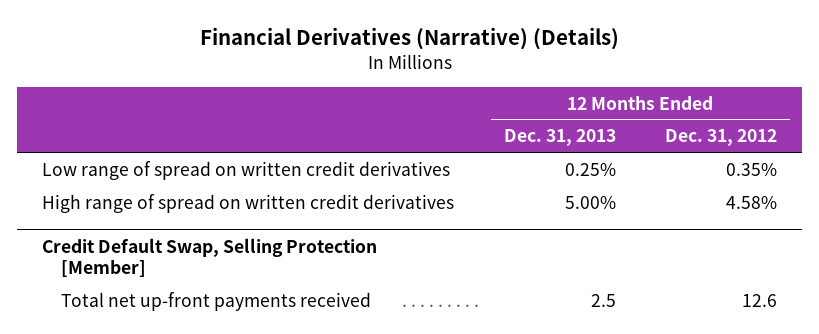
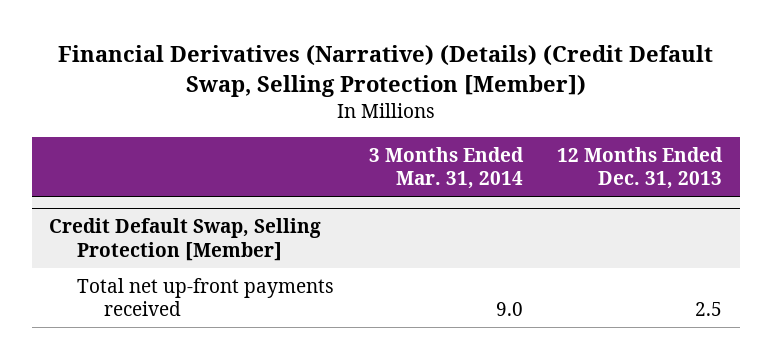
- Financial Derivatives (Narrative) (Details)
+ Financial Derivatives (Narrative) (Details) (Credit Default Swap, Selling Protection [Member])
- | 12 Months Ended Dec. 31, 2013 | 12 Months Ended Dec. 31, 2012
+ | 3 Months Ended Mar. 31, 2014 | 12 Months Ended Dec. 31, 2013
- Low range of spread on written credit derivatives | 0.25% | 0.35%
- High range of spread on written credit derivatives | 5.00% | 4.58%

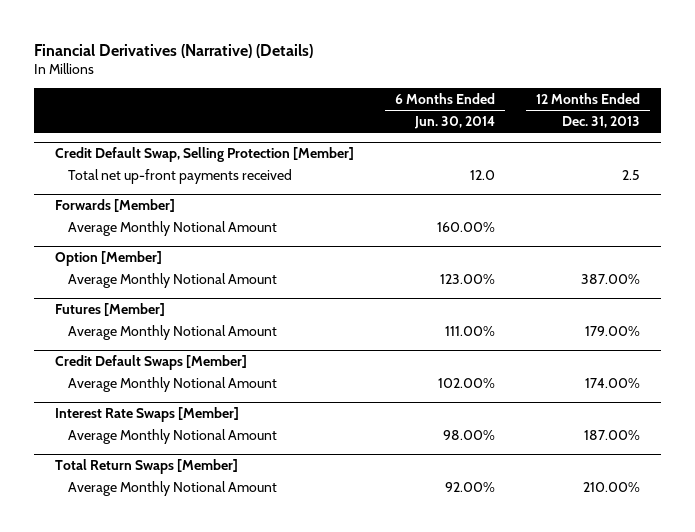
- Financial Derivatives (Narrative) (Details) (Credit Default Swap, Selling Protection [Member])
+ Financial Derivatives (Narrative) (Details)
- | 3 Months Ended Mar. 31, 2014 | 12 Months Ended Dec. 31, 2013
+ | 6 Months Ended Jun. 30, 2014 | 12 Months Ended Dec. 31, 2013
+ Forwards [Member]
+ Average Monthly Notional Amount | 160.00% |
+ Option [Member]
+ Average Monthly Notional Amount | 123.00% | 387.00%
+ Futures [Member]
+ Average Monthly Notional Amount | 111.00% | 179.00%
+ Credit Default Swaps [Member]
+ Average Monthly Notional Amount | 102.00% | 174.00%
+ Interest Rate Swaps [Member]
+ Average Monthly Notional Amount | 98.00% | 187.00%
+ Total Return Swaps [Member]
+ Average Monthly Notional Amount | 92.00% | 210.00%

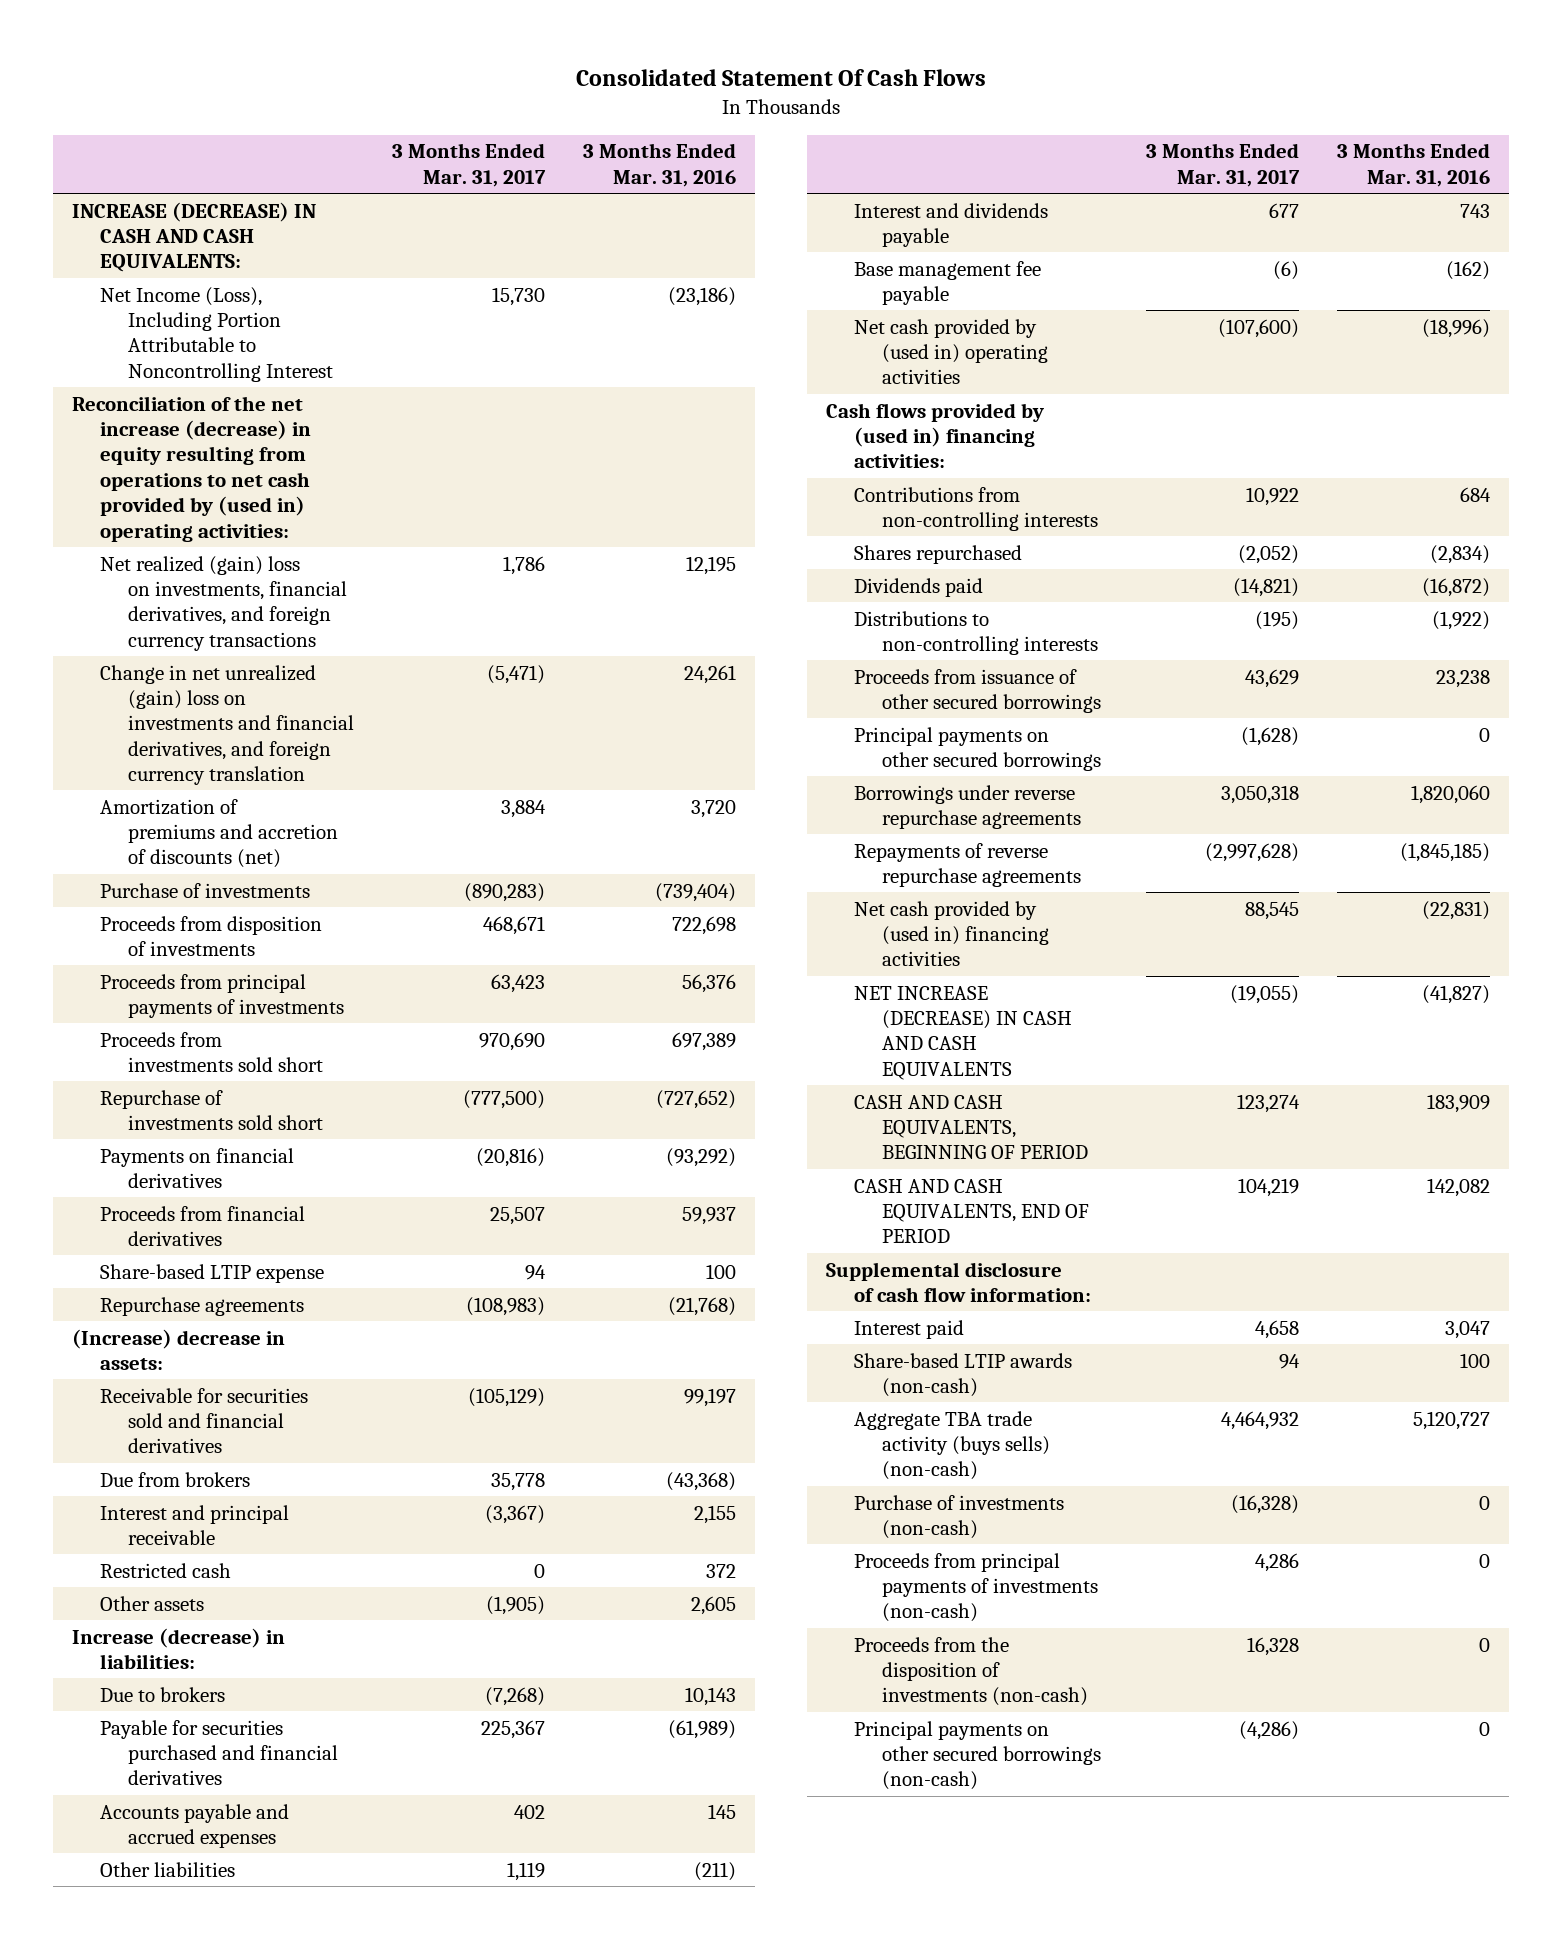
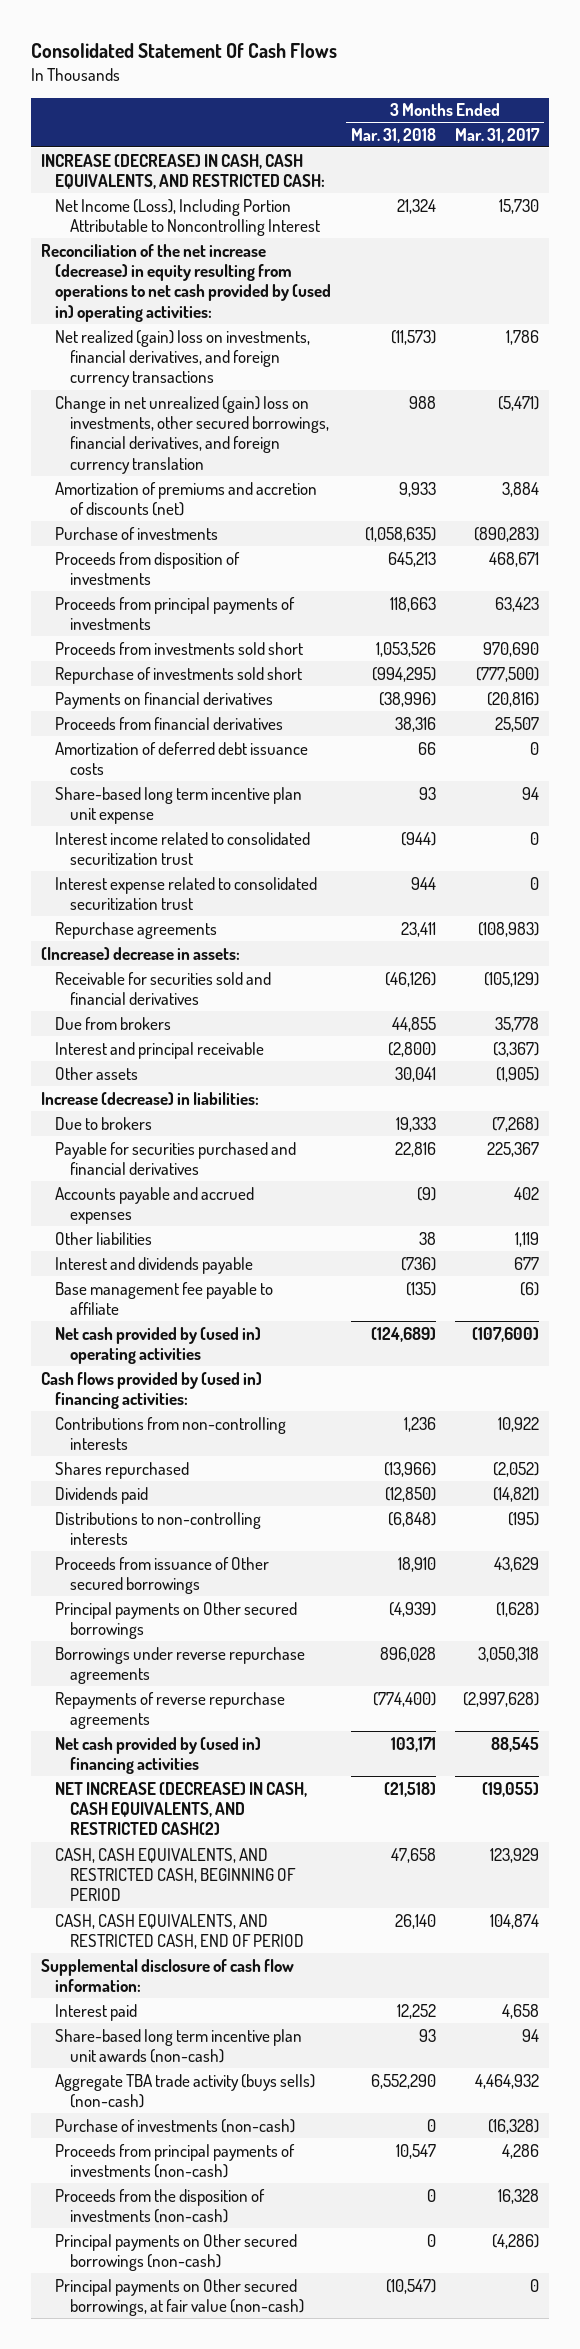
- | 3 Months Ended Mar. 31, 2017 | 3 Months Ended Mar. 31, 2016
+ | 3 Months Ended Mar. 31, 2018 | 3 Months Ended Mar. 31, 2017
- INCREASE (DECREASE) IN CASH AND CASH EQUIVALENTS:
+ INCREASE (DECREASE) IN CASH, CASH EQUIVALENTS, AND RESTRICTED CASH:
- Change in net unrealized (gain) loss on investments and financial derivatives, and foreign currency translation | (5,471) | 24,261
+ Change in net unrealized (gain) loss on investments, other secured borrowings, financial derivatives, and foreign currency translation | 988 | (5,471)
- Share-based LTIP expense | 94 | 100
+ Amortization of deferred debt issuance costs | 66 | 0
+ Share-based long term incentive plan unit expense | 93 | 94
+ Interest income related to consolidated securitization trust | (944) | 0
+ Interest expense related to consolidated securitization trust | 944 | 0
- Restricted cash | 0 | 372
- Base management fee payable | (6) | (162)
+ Base management fee payable to affiliate | (135) | (6)
- Proceeds from issuance of other secured borrowings | 43,629 | 23,238
- Principal payments on other secured borrowings | (1,628) | 0
+ Proceeds from issuance of Other secured borrowings | 18,910 | 43,629
+ Principal payments on Other secured borrowings | (4,939) | (1,628)
- NET INCREASE (DECREASE) IN CASH AND CASH EQUIVALENTS | (19,055) | (41,827)
- CASH AND CASH EQUIVALENTS, BEGINNING OF PERIOD | 123,274 | 183,909
- CASH AND CASH EQUIVALENTS, END OF PERIOD | 104,219 | 142,082
+ NET INCREASE (DECREASE) IN CASH, CASH EQUIVALENTS, AND RESTRICTED CASH(2) | (21,518) | (19,055)
+ CASH, CASH EQUIVALENTS, AND RESTRICTED CASH, BEGINNING OF PERIOD | 47,658 | 123,929
+ CASH, CASH EQUIVALENTS, AND RESTRICTED CASH, END OF PERIOD | 26,140 | 104,874
- Share-based LTIP awards (non-cash) | 94 | 100
+ Share-based long term incentive plan unit awards (non-cash) | 93 | 94
- Principal payments on other secured borrowings (non-cash) | (4,286) | 0
+ Principal payments on Other secured borrowings (non-cash) | 0 | (4,286)
+ Principal payments on Other secured borrowings, at fair value (non-cash) | (10,547) | 0

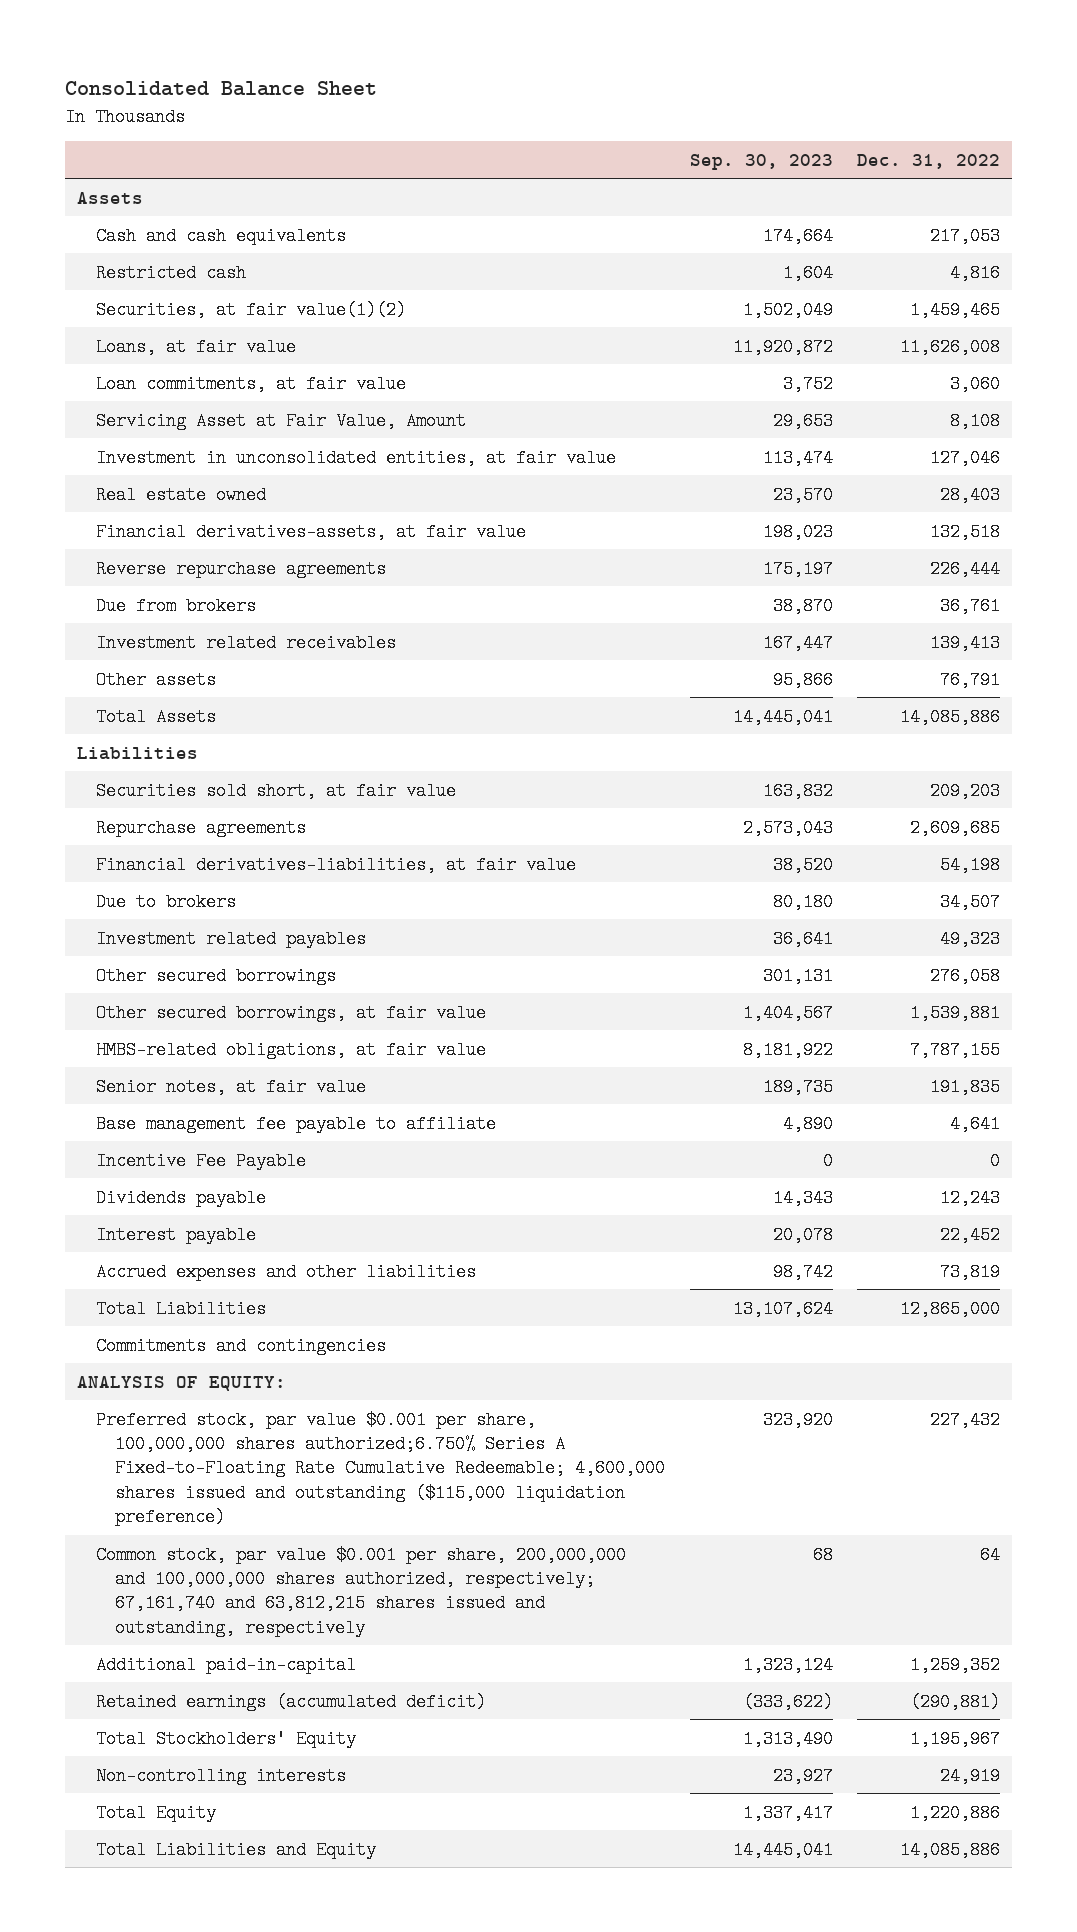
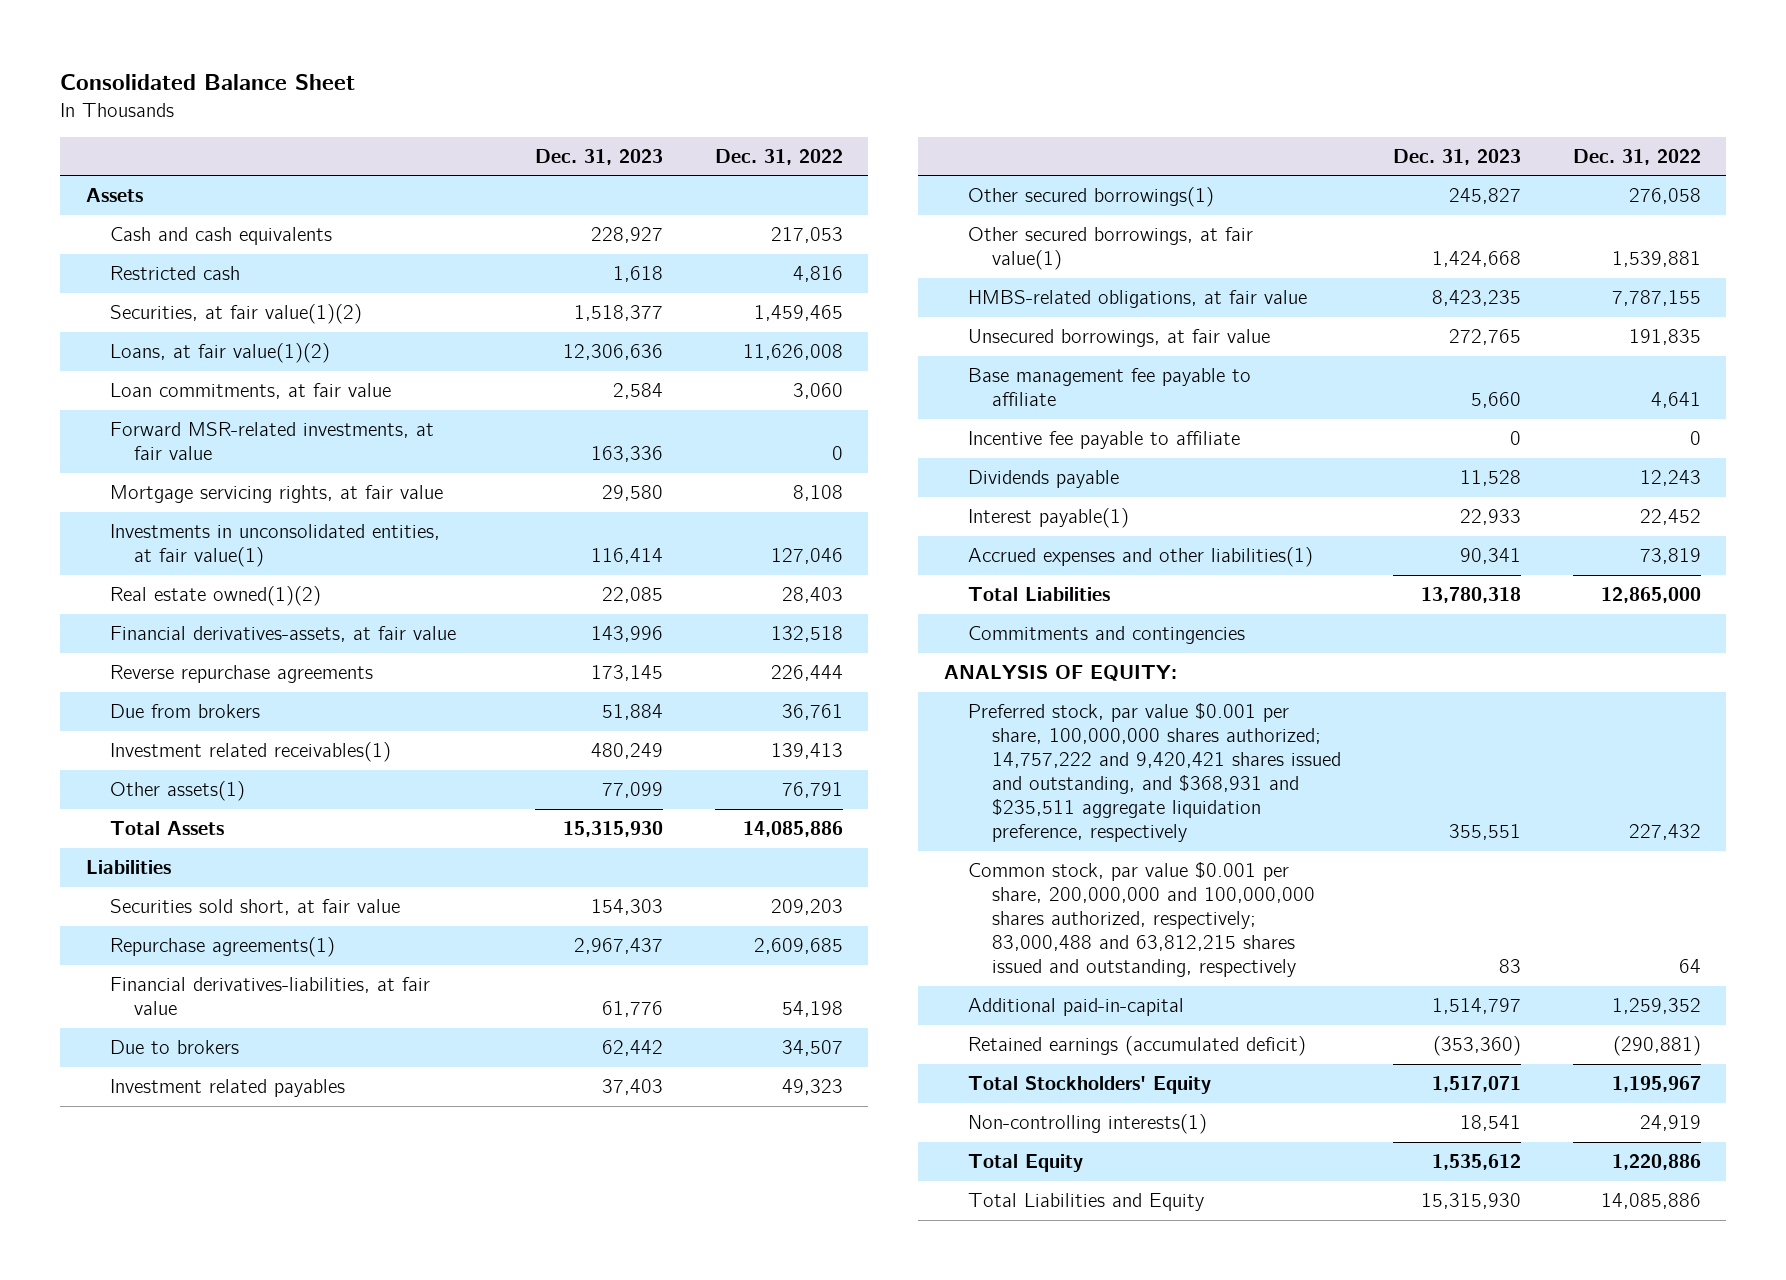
- | Sep. 30, 2023 | Dec. 31, 2022
+ | Dec. 31, 2023 | Dec. 31, 2022
- Loans, at fair value | 11,920,872 | 11,626,008
+ Loans, at fair value(1)(2) | 12,306,636 | 11,626,008
- Servicing Asset at Fair Value, Amount | 29,653 | 8,108
- Investment in unconsolidated entities, at fair value | 113,474 | 127,046
- Real estate owned | 23,570 | 28,403
+ Forward MSR-related investments, at fair value | 163,336 | 0
+ Mortgage servicing rights, at fair value | 29,580 | 8,108
+ Investments in unconsolidated entities, at fair value(1) | 116,414 | 127,046
+ Real estate owned(1)(2) | 22,085 | 28,403
- Investment related receivables | 167,447 | 139,413
- Other assets | 95,866 | 76,791
+ Investment related receivables(1) | 480,249 | 139,413
+ Other assets(1) | 77,099 | 76,791
- Repurchase agreements | 2,573,043 | 2,609,685
+ Repurchase agreements(1) | 2,967,437 | 2,609,685
- Other secured borrowings | 301,131 | 276,058
- Other secured borrowings, at fair value | 1,404,567 | 1,539,881
+ Other secured borrowings(1) | 245,827 | 276,058
+ Other secured borrowings, at fair value(1) | 1,424,668 | 1,539,881
- Senior notes, at fair value | 189,735 | 191,835
+ Unsecured borrowings, at fair value | 272,765 | 191,835
- Incentive Fee Payable | 0 | 0
+ Incentive fee payable to affiliate | 0 | 0
- Interest payable | 20,078 | 22,452
- Accrued expenses and other liabilities | 98,742 | 73,819
+ Interest payable(1) | 22,933 | 22,452
+ Accrued expenses and other liabilities(1) | 90,341 | 73,819
- Preferred stock, par value $0.001 per share, 100,000,000 shares authorized;6.750% Series A Fixed-to-Floating Rate Cumulative Redeemable; 4,600,000 shares issued and outstanding ($115,000 liquidation preference) | 323,920 | 227,432
- Common stock, par value $0.001 per share, 200,000,000 and 100,000,000 shares authorized, respectively; 67,161,740 and 63,812,215 shares issued and outstanding, respectively | 68 | 64
+ Preferred stock, par value $0.001 per share, 100,000,000 shares authorized; 14,757,222 and 9,420,421 shares issued and outstanding, and $368,931 and $235,511 aggregate liquidation preference, respectively | 355,551 | 227,432
+ Common stock, par value $0.001 per share, 200,000,000 and 100,000,000 shares authorized, respectively; 83,000,488 and 63,812,215 shares issued and outstanding, respectively | 83 | 64
- Non-controlling interests | 23,927 | 24,919
+ Non-controlling interests(1) | 18,541 | 24,919

